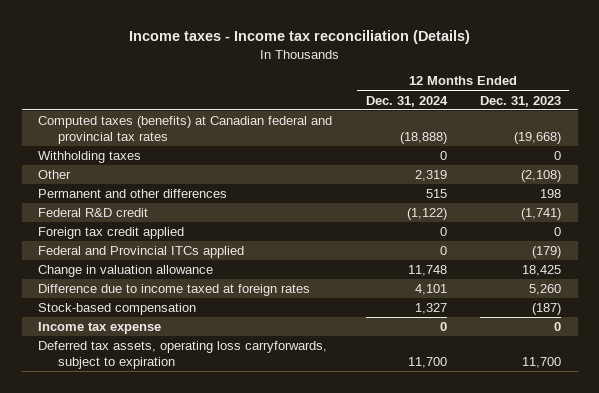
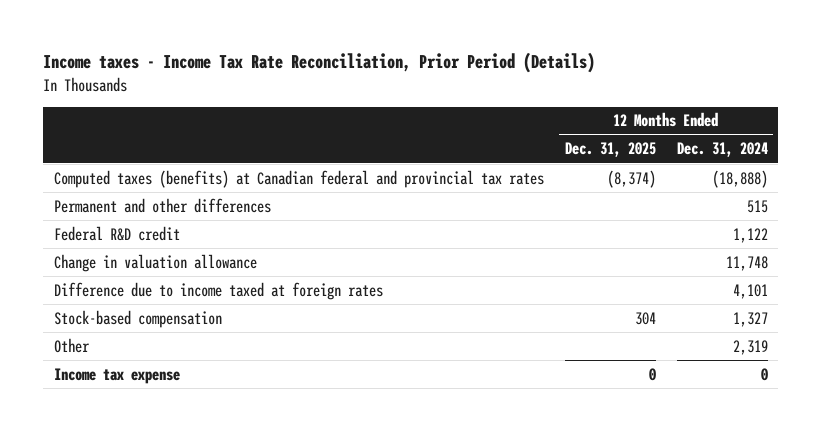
- Income taxes - Income tax reconciliation (Details)
+ Income taxes - Income Tax Rate Reconciliation, Prior Period (Details)
- | 12 Months Ended Dec. 31, 2024 | 12 Months Ended Dec. 31, 2023
+ | 12 Months Ended Dec. 31, 2025 | 12 Months Ended Dec. 31, 2024
- Withholding taxes | 0 | 0
- Federal R&D credit | (1,122) | (1,741)
- Foreign tax credit applied | 0 | 0
- Federal and Provincial ITCs applied | 0 | (179)
+ Federal R&D credit | | 1,122
moved down: Other | | 2,319
- Deferred tax assets, operating loss carryforwards, subject to expiration | 11,700 | 11,700

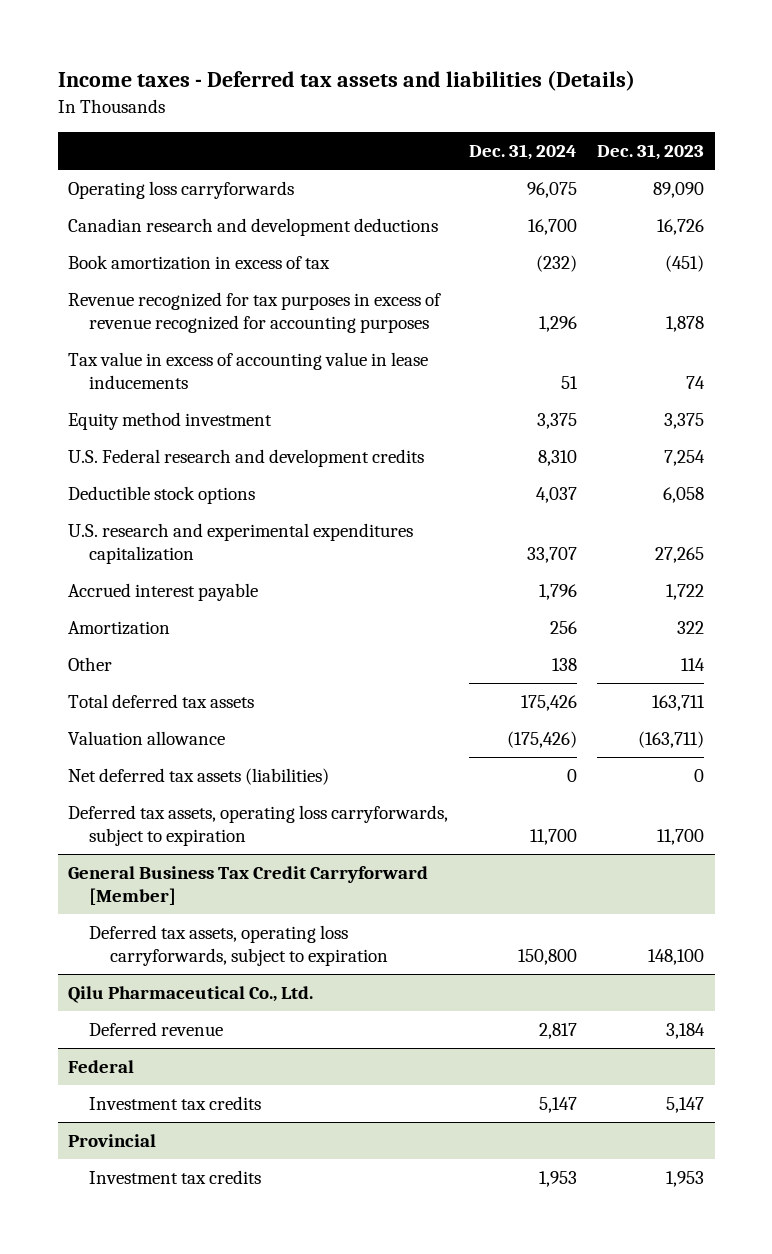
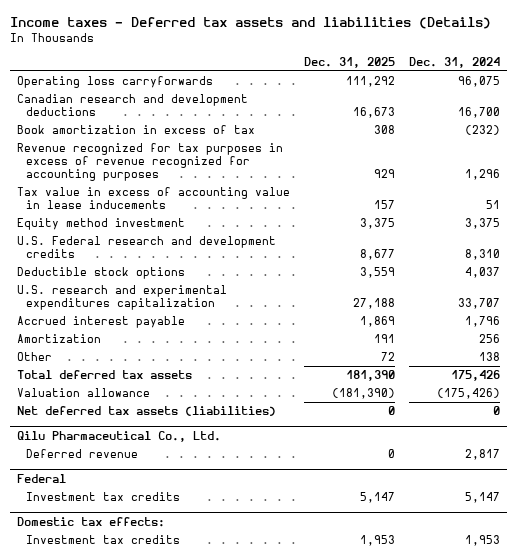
- | Dec. 31, 2024 | Dec. 31, 2023
+ | Dec. 31, 2025 | Dec. 31, 2024
- Deferred tax assets, operating loss carryforwards, subject to expiration | 11,700 | 11,700
- General Business Tax Credit Carryforward [Member]
- Deferred tax assets, operating loss carryforwards, subject to expiration | 150,800 | 148,100
- Provincial
+ Domestic tax effects:

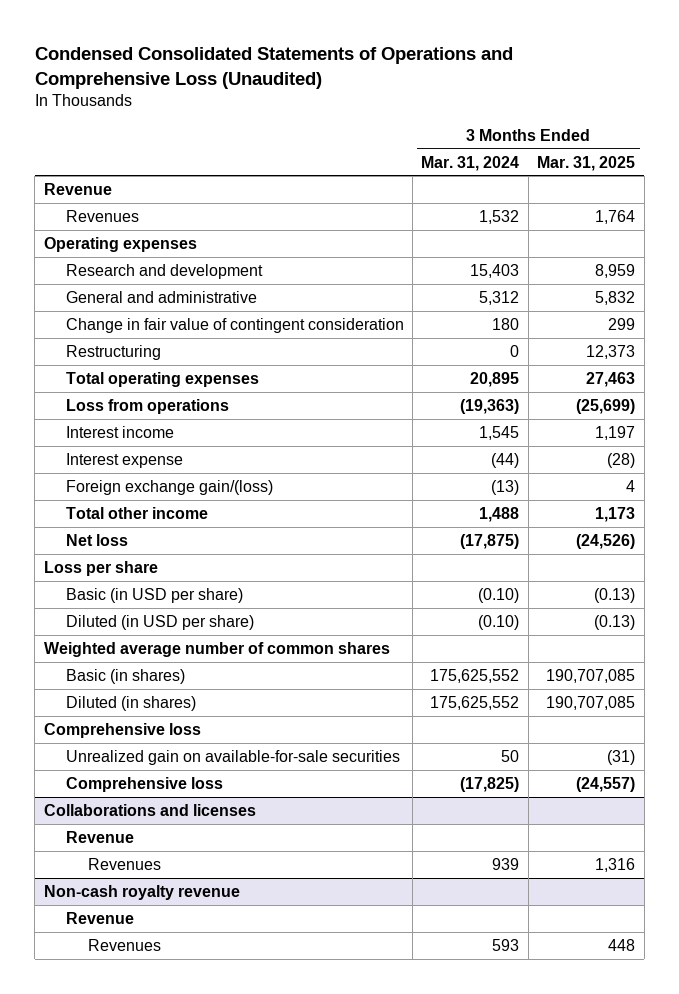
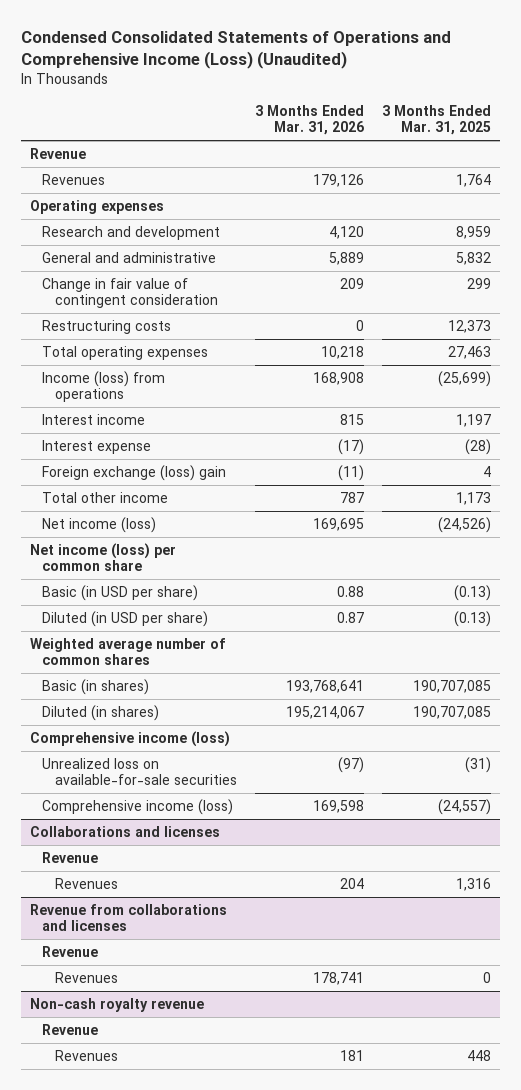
- Condensed Consolidated Statements of Operations and Comprehensive Loss (Unaudited)
+ Condensed Consolidated Statements of Operations and Comprehensive Income (Loss) (Unaudited)
- | 3 Months Ended Mar. 31, 2024 | 3 Months Ended Mar. 31, 2025
+ | 3 Months Ended Mar. 31, 2026 | 3 Months Ended Mar. 31, 2025
- Restructuring | 0 | 12,373
+ Restructuring costs | 0 | 12,373
- Loss from operations | (19,363) | (25,699)
+ Income (loss) from operations | 168,908 | (25,699)
- Foreign exchange gain/(loss) | (13) | 4
+ Foreign exchange (loss) gain | (11) | 4
- Net loss | (17,875) | (24,526)
- Loss per share
+ Net income (loss) | 169,695 | (24,526)
+ Net income (loss) per common share
- Comprehensive loss
- Unrealized gain on available-for-sale securities | 50 | (31)
- Comprehensive loss | (17,825) | (24,557)
+ Comprehensive income (loss)
+ Unrealized loss on available-for-sale securities | (97) | (31)
+ Comprehensive income (loss) | 169,598 | (24,557)
+ Revenue from collaborations and licenses
+ Revenue
+ Revenues | 178,741 | 0

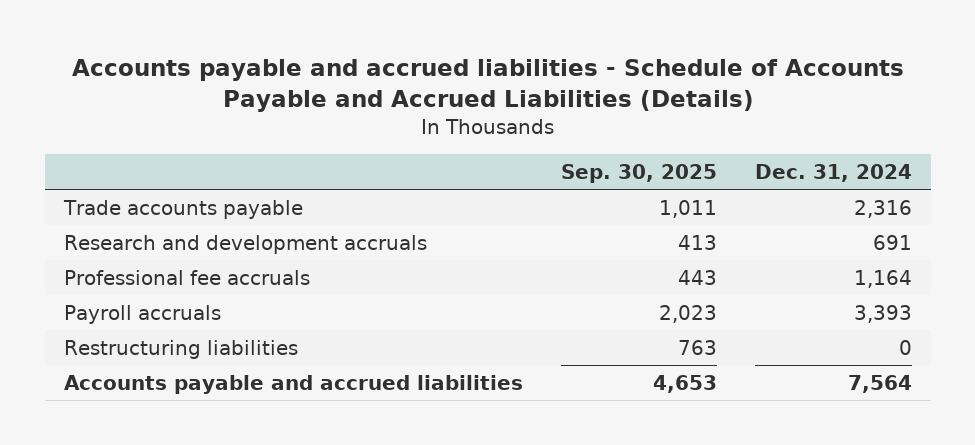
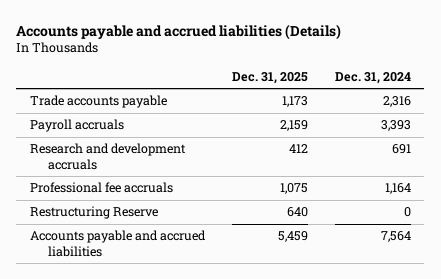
- Accounts payable and accrued liabilities - Schedule of Accounts Payable and Accrued Liabilities (Details)
+ Accounts payable and accrued liabilities (Details)
- | Sep. 30, 2025 | Dec. 31, 2024
+ | Dec. 31, 2025 | Dec. 31, 2024
moved up: Payroll accruals | 2,159 | 3,393
- Restructuring liabilities | 763 | 0
+ Restructuring Reserve | 640 | 0

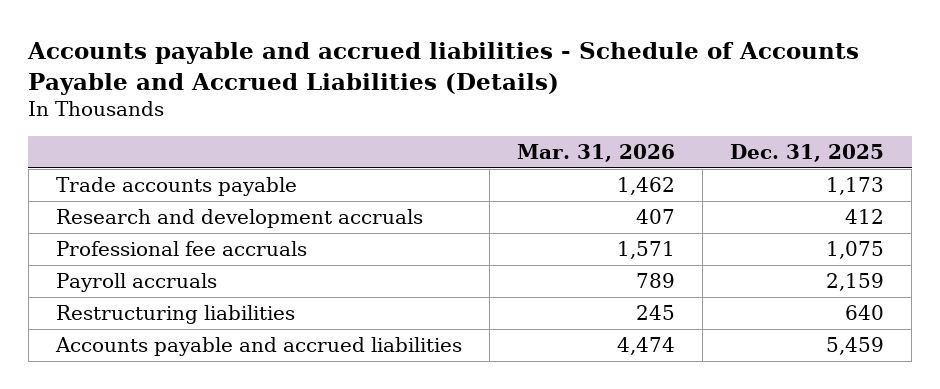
- Accounts payable and accrued liabilities (Details)
+ Accounts payable and accrued liabilities - Schedule of Accounts Payable and Accrued Liabilities (Details)
- | Dec. 31, 2025 | Dec. 31, 2024
+ | Mar. 31, 2026 | Dec. 31, 2025
- Restructuring Reserve | 640 | 0
moved down: Payroll accruals | 789 | 2,159
+ Restructuring liabilities | 245 | 640

